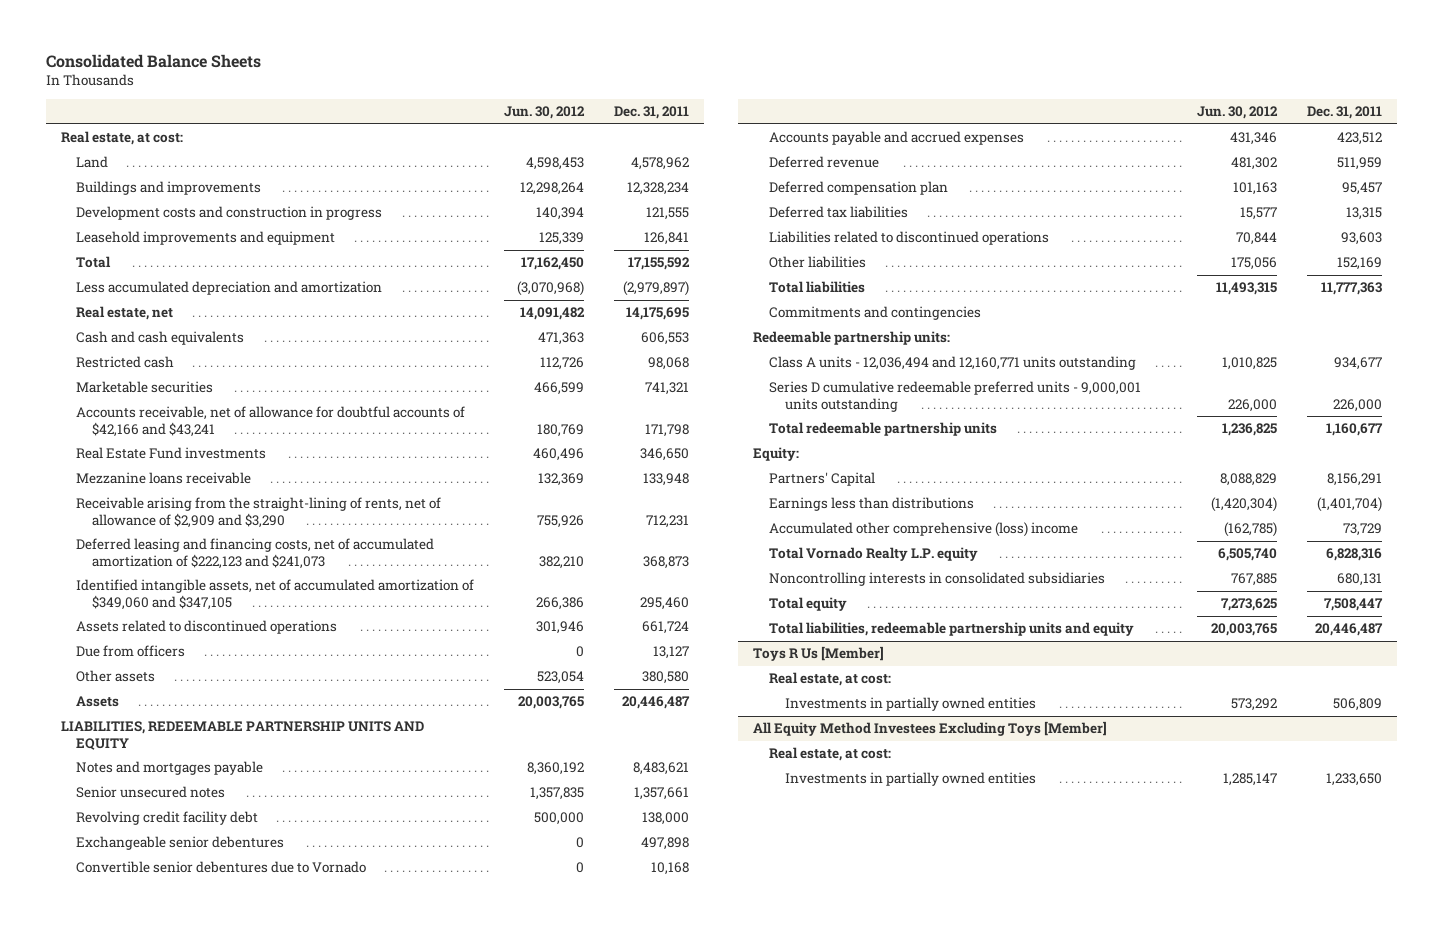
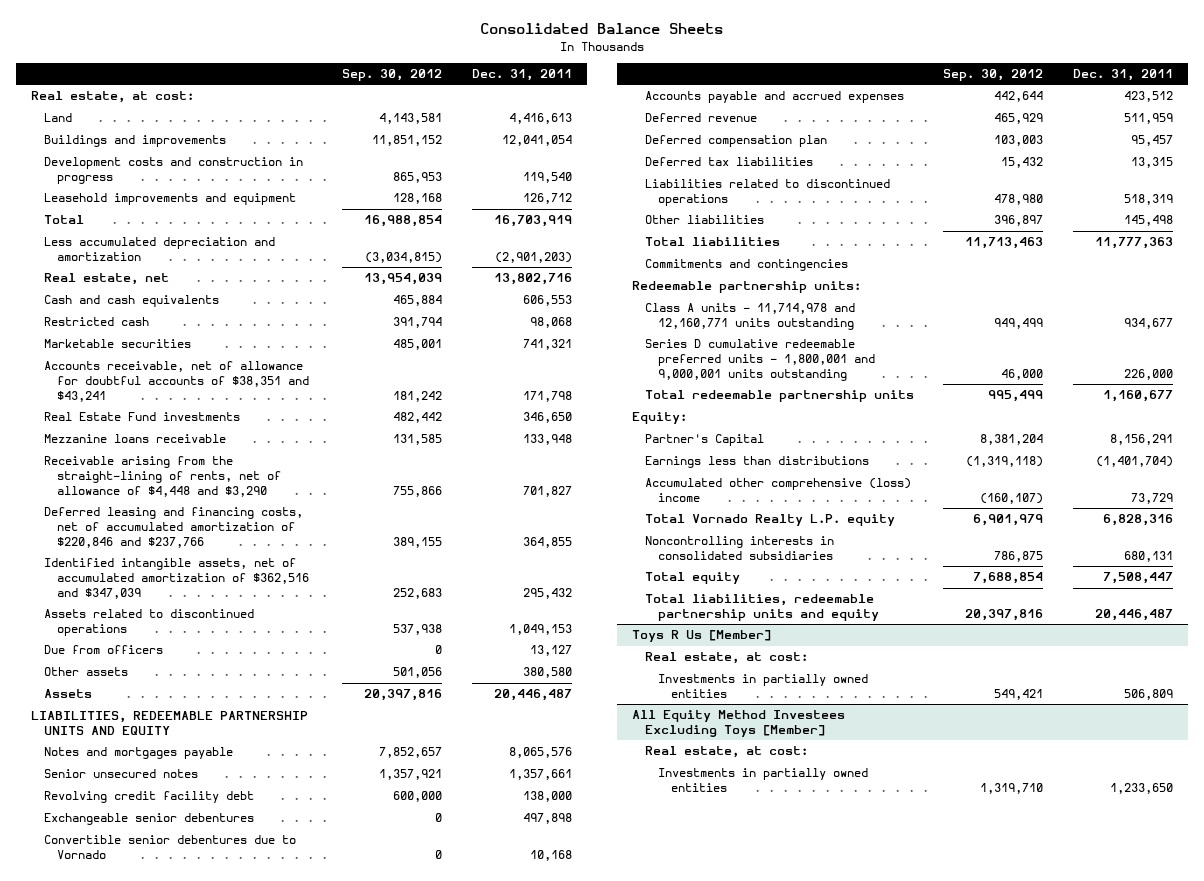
- | Jun. 30, 2012 | Dec. 31, 2011
+ | Sep. 30, 2012 | Dec. 31, 2011
- Land | 4,598,453 | 4,578,962
- Buildings and improvements | 12,298,264 | 12,328,234
- Development costs and construction in progress | 140,394 | 121,555
- Leasehold improvements and equipment | 125,339 | 126,841
- Total | 17,162,450 | 17,155,592
- Less accumulated depreciation and amortization | (3,070,968) | (2,979,897)
- Real estate, net | 14,091,482 | 14,175,695
+ Land | 4,143,581 | 4,416,613
+ Buildings and improvements | 11,851,152 | 12,041,054
+ Development costs and construction in progress | 865,953 | 119,540
+ Leasehold improvements and equipment | 128,168 | 126,712
+ Total | 16,988,854 | 16,703,919
+ Less accumulated depreciation and amortization | (3,034,815) | (2,901,203)
+ Real estate, net | 13,954,039 | 13,802,716
- Accounts receivable, net of allowance for doubtful accounts of $42,166 and $43,241 | 180,769 | 171,798
+ Accounts receivable, net of allowance for doubtful accounts of $38,351 and $43,241 | 181,242 | 171,798
- Receivable arising from the straight-lining of rents, net of allowance of $2,909 and $3,290 | 755,926 | 712,231
- Deferred leasing and financing costs, net of accumulated amortization of $222,123 and $241,073 | 382,210 | 368,873
- Identified intangible assets, net of accumulated amortization of $349,060 and $347,105 | 266,386 | 295,460
- Assets related to discontinued operations | 301,946 | 661,724
+ Receivable arising from the straight-lining of rents, net of allowance of $4,448 and $3,290 | 755,866 | 701,827
+ Deferred leasing and financing costs, net of accumulated amortization of $220,846 and $237,766 | 389,155 | 364,855
+ Identified intangible assets, net of accumulated amortization of $362,516 and $347,039 | 252,683 | 295,432
+ Assets related to discontinued operations | 537,938 | 1,049,153
- Notes and mortgages payable | 8,360,192 | 8,483,621
+ Notes and mortgages payable | 7,852,657 | 8,065,576
- Liabilities related to discontinued operations | 70,844 | 93,603
- Other liabilities | 175,056 | 152,169
+ Liabilities related to discontinued operations | 478,980 | 518,319
+ Other liabilities | 396,897 | 145,498
- Class A units - 12,036,494 and 12,160,771 units outstanding | 1,010,825 | 934,677
- Series D cumulative redeemable preferred units - 9,000,001 units outstanding | 226,000 | 226,000
+ Class A units - 11,714,978 and 12,160,771 units outstanding | 949,499 | 934,677
+ Series D cumulative redeemable preferred units - 1,800,001 and 9,000,001 units outstanding | 46,000 | 226,000
- Partners' Capital | 8,088,829 | 8,156,291
+ Partner's Capital | 8,381,204 | 8,156,291

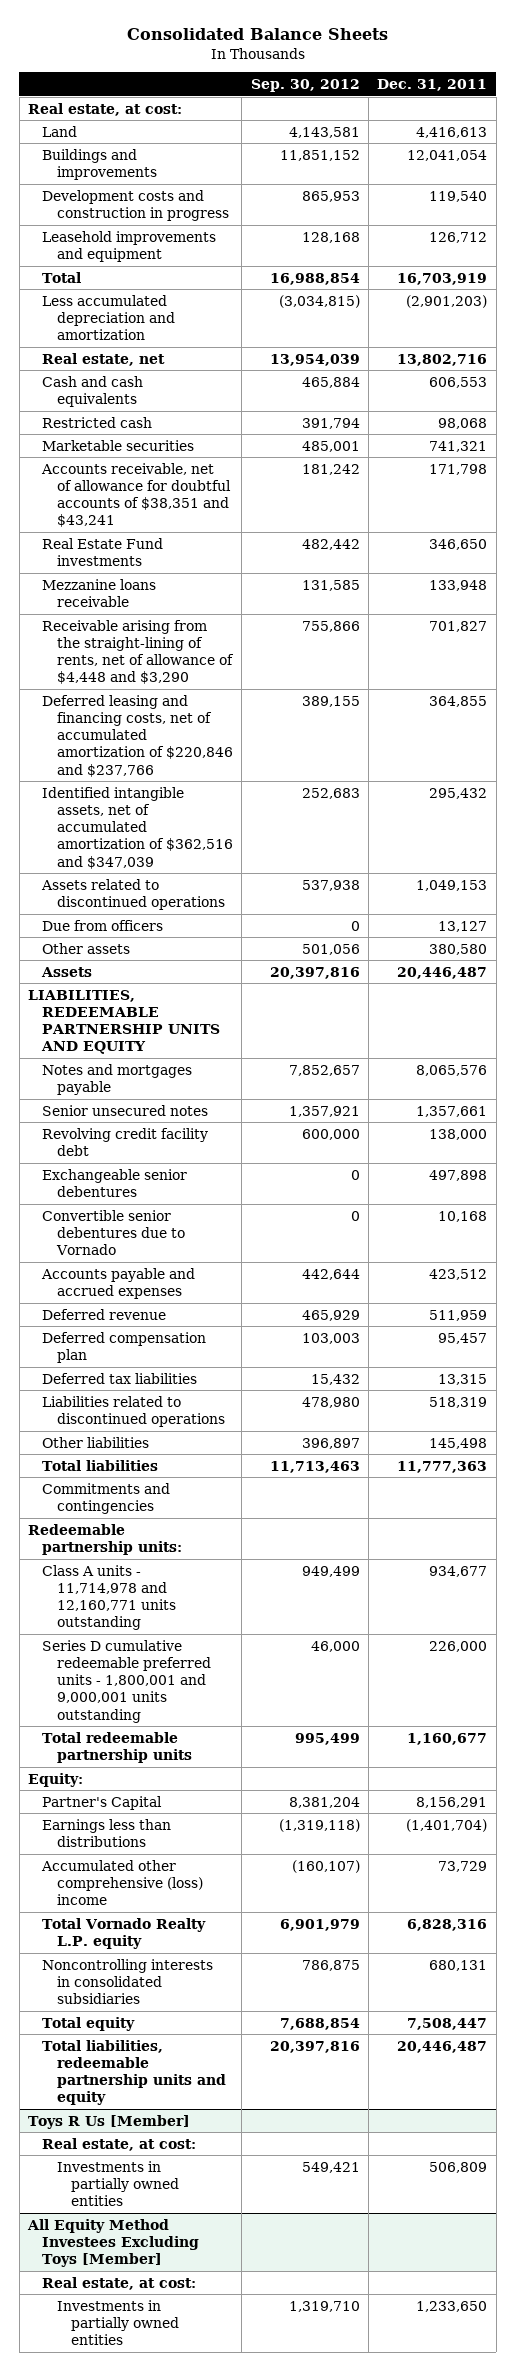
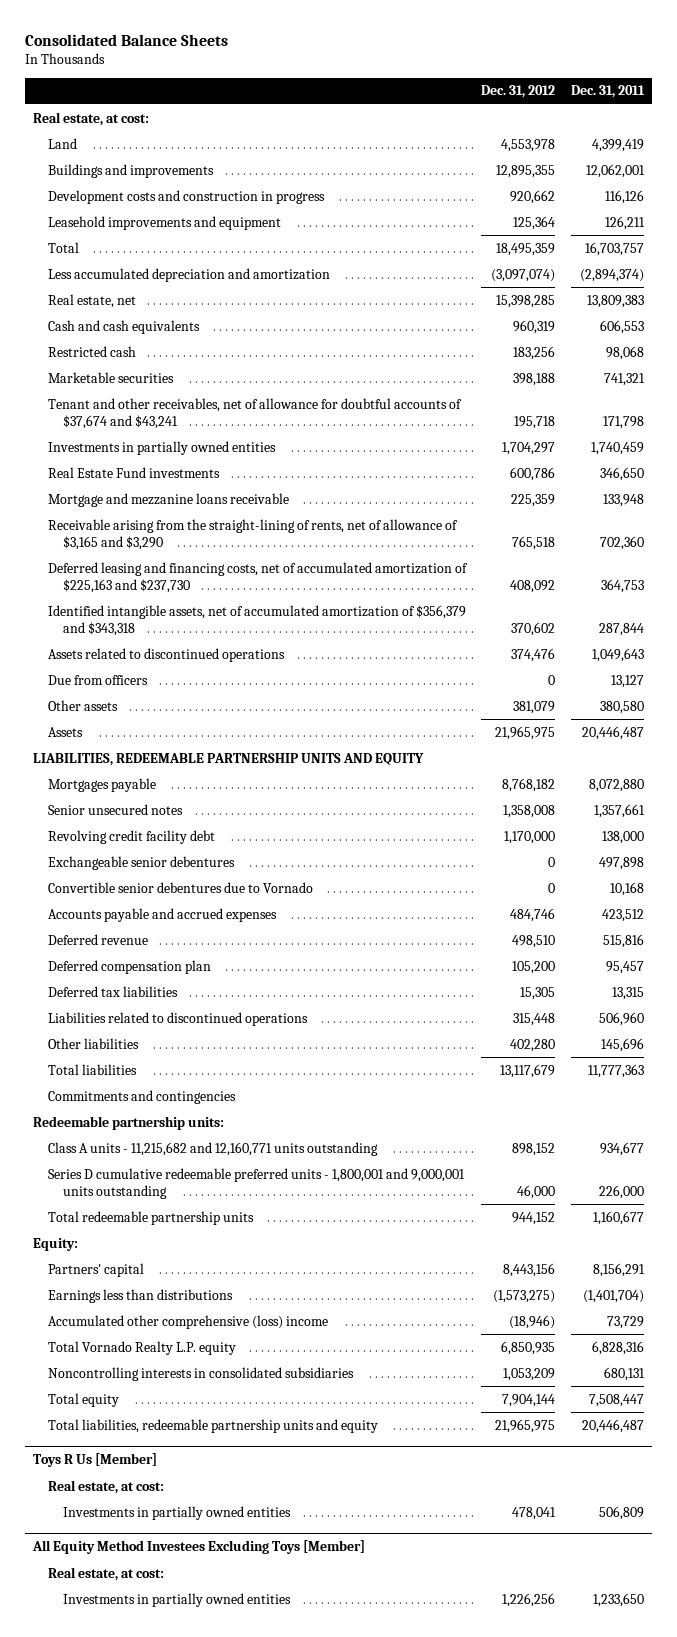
- | Sep. 30, 2012 | Dec. 31, 2011
+ | Dec. 31, 2012 | Dec. 31, 2011
- Land | 4,143,581 | 4,416,613
- Buildings and improvements | 11,851,152 | 12,041,054
- Development costs and construction in progress | 865,953 | 119,540
- Leasehold improvements and equipment | 128,168 | 126,712
- Total | 16,988,854 | 16,703,919
- Less accumulated depreciation and amortization | (3,034,815) | (2,901,203)
- Real estate, net | 13,954,039 | 13,802,716
+ Land | 4,553,978 | 4,399,419
+ Buildings and improvements | 12,895,355 | 12,062,001
+ Development costs and construction in progress | 920,662 | 116,126
+ Leasehold improvements and equipment | 125,364 | 126,211
+ Total | 18,495,359 | 16,703,757
+ Less accumulated depreciation and amortization | (3,097,074) | (2,894,374)
+ Real estate, net | 15,398,285 | 13,809,383
- Accounts receivable, net of allowance for doubtful accounts of $38,351 and $43,241 | 181,242 | 171,798
+ Tenant and other receivables, net of allowance for doubtful accounts of $37,674 and $43,241 | 195,718 | 171,798
+ Investments in partially owned entities | 1,704,297 | 1,740,459
- Mezzanine loans receivable | 131,585 | 133,948
- Receivable arising from the straight-lining of rents, net of allowance of $4,448 and $3,290 | 755,866 | 701,827
- Deferred leasing and financing costs, net of accumulated amortization of $220,846 and $237,766 | 389,155 | 364,855
- Identified intangible assets, net of accumulated amortization of $362,516 and $347,039 | 252,683 | 295,432
- Assets related to discontinued operations | 537,938 | 1,049,153
+ Mortgage and mezzanine loans receivable | 225,359 | 133,948
+ Receivable arising from the straight-lining of rents, net of allowance of $3,165 and $3,290 | 765,518 | 702,360
+ Deferred leasing and financing costs, net of accumulated amortization of $225,163 and $237,730 | 408,092 | 364,753
+ Identified intangible assets, net of accumulated amortization of $356,379 and $343,318 | 370,602 | 287,844
+ Assets related to discontinued operations | 374,476 | 1,049,643
- Notes and mortgages payable | 7,852,657 | 8,065,576
+ Mortgages payable | 8,768,182 | 8,072,880
- Deferred revenue | 465,929 | 511,959
+ Deferred revenue | 498,510 | 515,816
- Liabilities related to discontinued operations | 478,980 | 518,319
- Other liabilities | 396,897 | 145,498
+ Liabilities related to discontinued operations | 315,448 | 506,960
+ Other liabilities | 402,280 | 145,696
- Class A units - 11,714,978 and 12,160,771 units outstanding | 949,499 | 934,677
+ Class A units - 11,215,682 and 12,160,771 units outstanding | 898,152 | 934,677
- Partner's Capital | 8,381,204 | 8,156,291
+ Partners' capital | 8,443,156 | 8,156,291

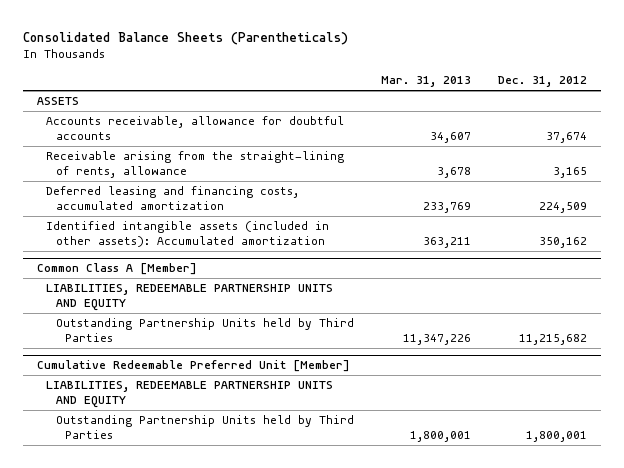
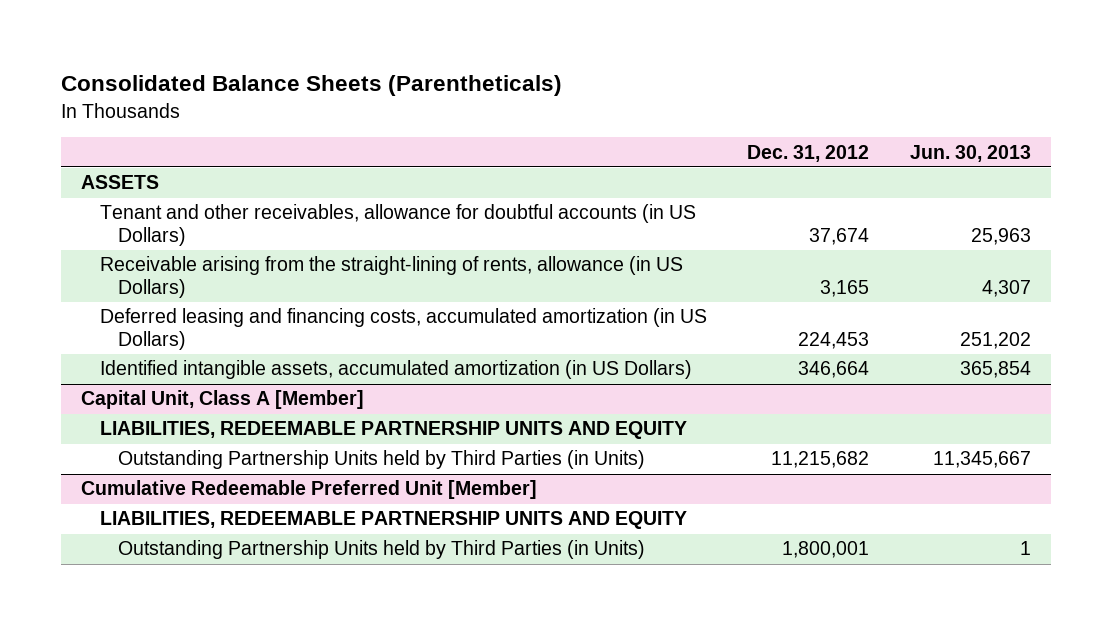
- | Mar. 31, 2013 | Dec. 31, 2012
+ | Dec. 31, 2012 | Jun. 30, 2013
- Accounts receivable, allowance for doubtful accounts | 34,607 | 37,674
- Receivable arising from the straight-lining of rents, allowance | 3,678 | 3,165
- Deferred leasing and financing costs, accumulated amortization | 233,769 | 224,509
- Identified intangible assets (included in other assets): Accumulated amortization | 363,211 | 350,162
- Common Class A [Member]
+ Tenant and other receivables, allowance for doubtful accounts (in US Dollars) | 37,674 | 25,963
+ Receivable arising from the straight-lining of rents, allowance (in US Dollars) | 3,165 | 4,307
+ Deferred leasing and financing costs, accumulated amortization (in US Dollars) | 224,453 | 251,202
+ Identified intangible assets, accumulated amortization (in US Dollars) | 346,664 | 365,854
+ Capital Unit, Class A [Member]
- Outstanding Partnership Units held by Third Parties | 11,347,226 | 11,215,682
+ Outstanding Partnership Units held by Third Parties (in Units) | 11,215,682 | 11,345,667
@ Cumulative Redeemable Preferred Unit [Member]
- Outstanding Partnership Units held by Third Parties | 1,800,001 | 1,800,001
+ Outstanding Partnership Units held by Third Parties (in Units) | 1,800,001 | 1

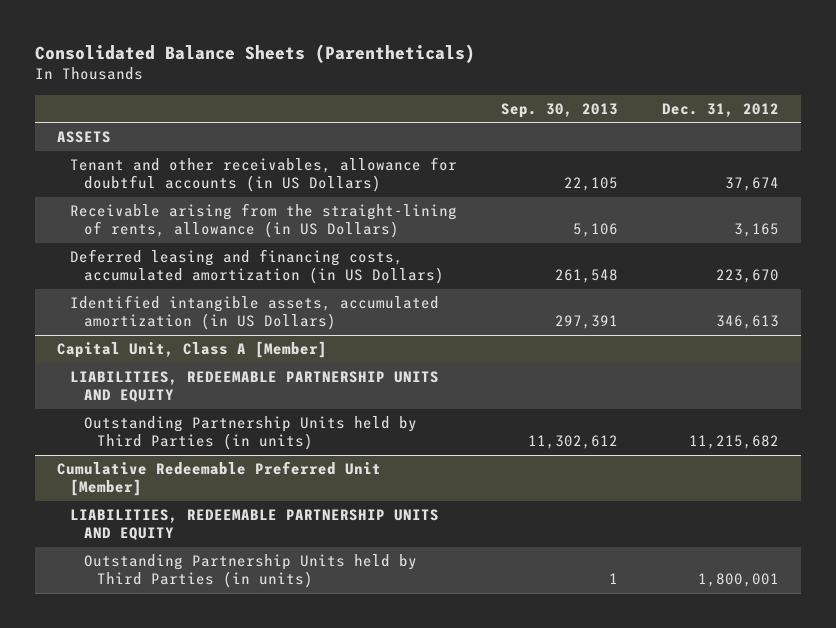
- | Dec. 31, 2012 | Jun. 30, 2013
+ | Sep. 30, 2013 | Dec. 31, 2012
- Deferred leasing and financing costs, accumulated amortization (in US Dollars) | 224,453 | 251,202
- Identified intangible assets, accumulated amortization (in US Dollars) | 346,664 | 365,854
+ Deferred leasing and financing costs, accumulated amortization (in US Dollars) | 261,548 | 223,670
+ Identified intangible assets, accumulated amortization (in US Dollars) | 297,391 | 346,613
@ Capital Unit, Class A [Member]
- Outstanding Partnership Units held by Third Parties (in Units) | 11,215,682 | 11,345,667
+ Outstanding Partnership Units held by Third Parties (in units) | 11,302,612 | 11,215,682
@ Cumulative Redeemable Preferred Unit [Member]
- Outstanding Partnership Units held by Third Parties (in Units) | 1,800,001 | 1
+ Outstanding Partnership Units held by Third Parties (in units) | 1 | 1,800,001

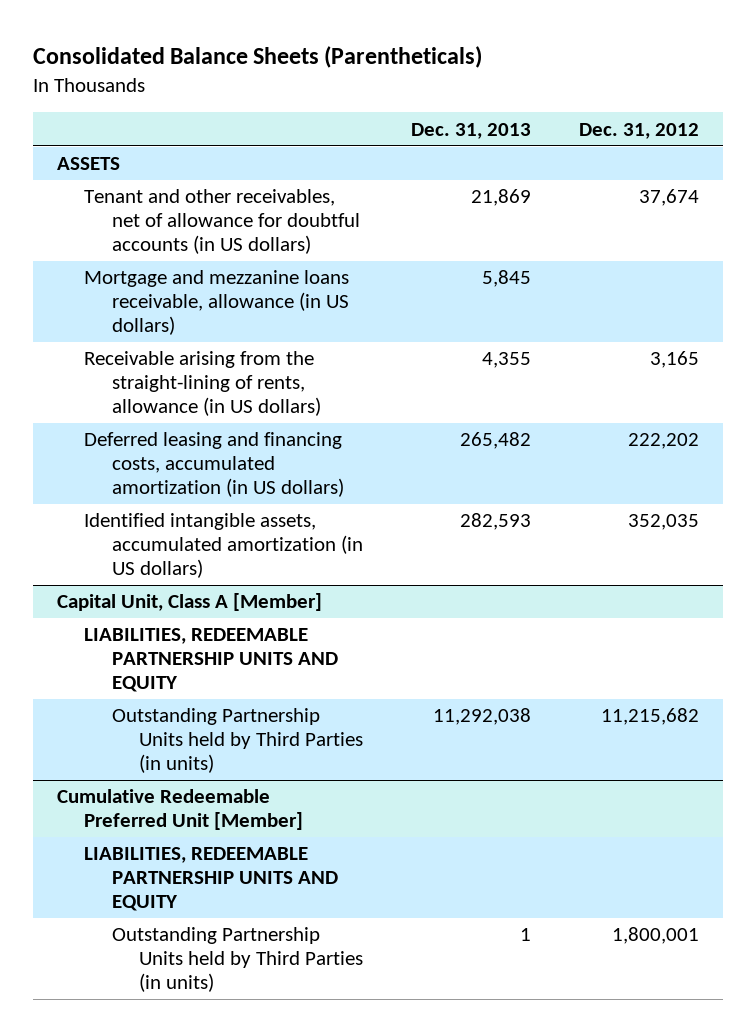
- | Sep. 30, 2013 | Dec. 31, 2012
+ | Dec. 31, 2013 | Dec. 31, 2012
- Tenant and other receivables, allowance for doubtful accounts (in US Dollars) | 22,105 | 37,674
- Receivable arising from the straight-lining of rents, allowance (in US Dollars) | 5,106 | 3,165
- Deferred leasing and financing costs, accumulated amortization (in US Dollars) | 261,548 | 223,670
- Identified intangible assets, accumulated amortization (in US Dollars) | 297,391 | 346,613
+ Tenant and other receivables, net of allowance for doubtful accounts (in US dollars) | 21,869 | 37,674
+ Mortgage and mezzanine loans receivable, allowance (in US dollars) | 5,845 |
+ Receivable arising from the straight-lining of rents, allowance (in US dollars) | 4,355 | 3,165
+ Deferred leasing and financing costs, accumulated amortization (in US dollars) | 265,482 | 222,202
+ Identified intangible assets, accumulated amortization (in US dollars) | 282,593 | 352,035

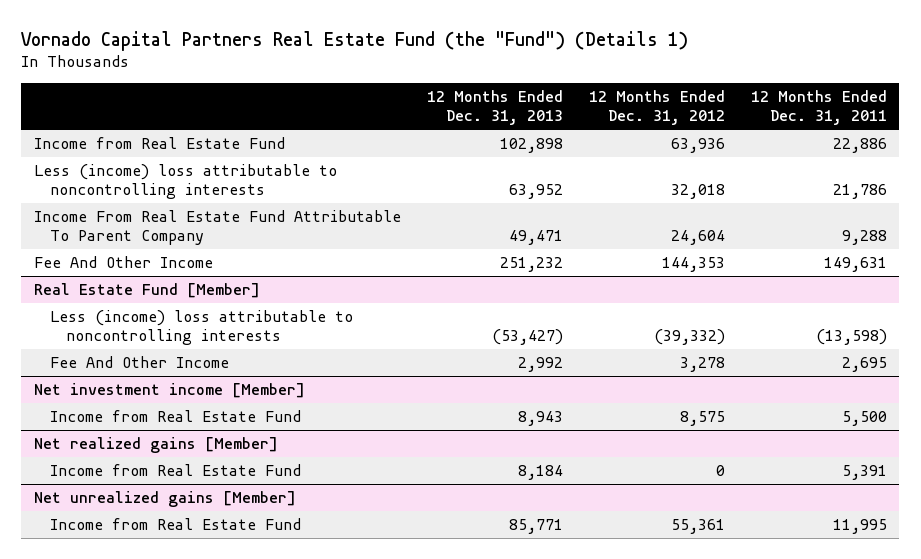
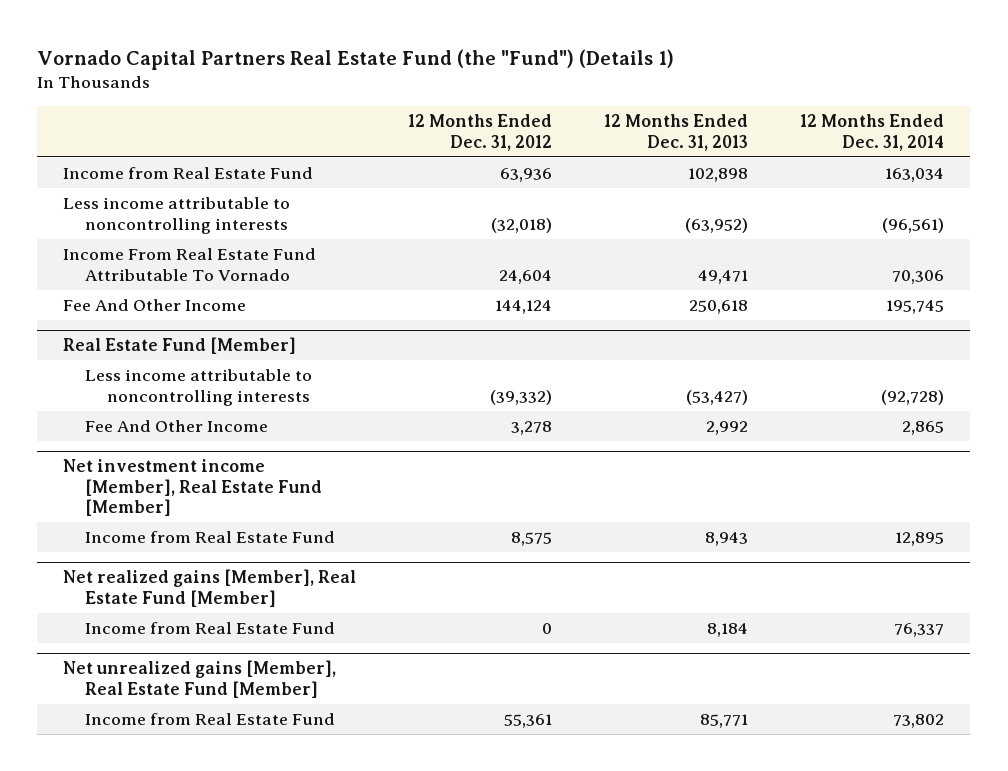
- | 12 Months Ended Dec. 31, 2013 | 12 Months Ended Dec. 31, 2012 | 12 Months Ended Dec. 31, 2011
+ | 12 Months Ended Dec. 31, 2012 | 12 Months Ended Dec. 31, 2013 | 12 Months Ended Dec. 31, 2014
- Less (income) loss attributable to noncontrolling interests | 63,952 | 32,018 | 21,786
- Income From Real Estate Fund Attributable To Parent Company | 49,471 | 24,604 | 9,288
- Fee And Other Income | 251,232 | 144,353 | 149,631
+ Less income attributable to noncontrolling interests | (32,018) | (63,952) | (96,561)
+ Income From Real Estate Fund Attributable To Vornado | 24,604 | 49,471 | 70,306
+ Fee And Other Income | 144,124 | 250,618 | 195,745
@ Real Estate Fund [Member]
- Less (income) loss attributable to noncontrolling interests | (53,427) | (39,332) | (13,598)
+ Less income attributable to noncontrolling interests | (39,332) | (53,427) | (92,728)
- Net investment income [Member]
+ Net investment income [Member], Real Estate Fund [Member]
- Net realized gains [Member]
+ Net realized gains [Member], Real Estate Fund [Member]
- Net unrealized gains [Member]
+ Net unrealized gains [Member], Real Estate Fund [Member]

